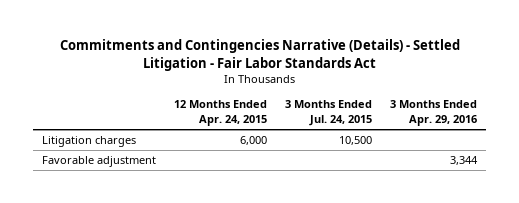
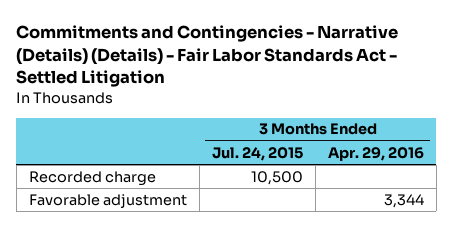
- Commitments and Contingencies Narrative (Details) - Settled Litigation - Fair Labor Standards Act
+ Commitments and Contingencies - Narrative (Details) (Details) - Fair Labor Standards Act - Settled Litigation
- | 12 Months Ended Apr. 24, 2015 | 3 Months Ended Jul. 24, 2015 | 3 Months Ended Apr. 29, 2016
+ | 3 Months Ended Jul. 24, 2015 | 3 Months Ended Apr. 29, 2016
- Litigation charges | 6,000 | 10,500 |
+ Recorded charge | 10,500 |

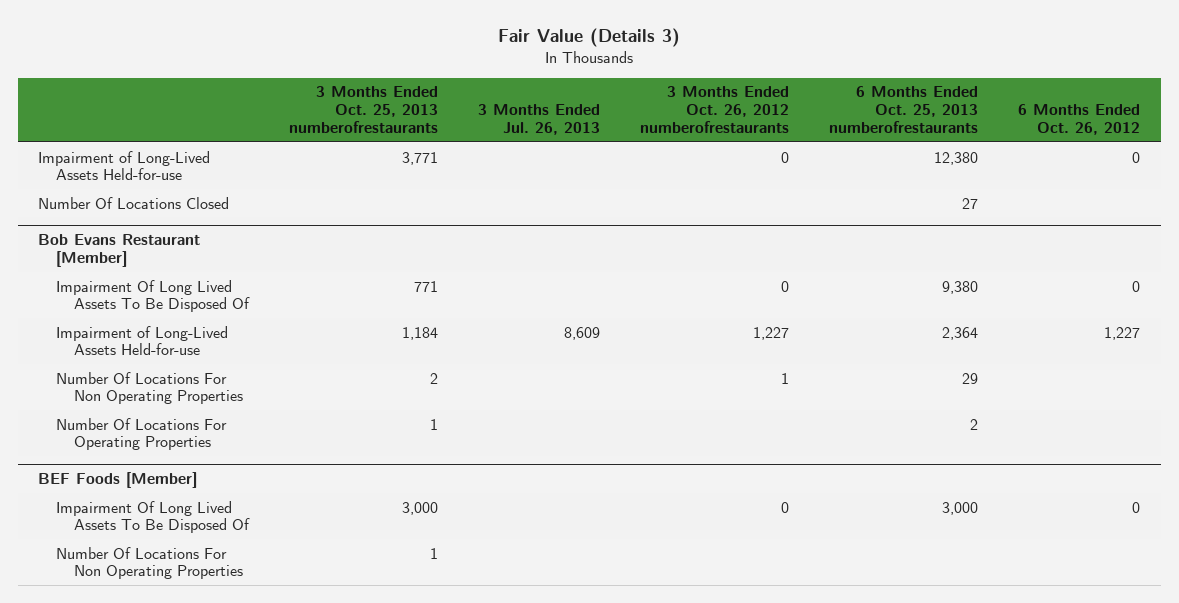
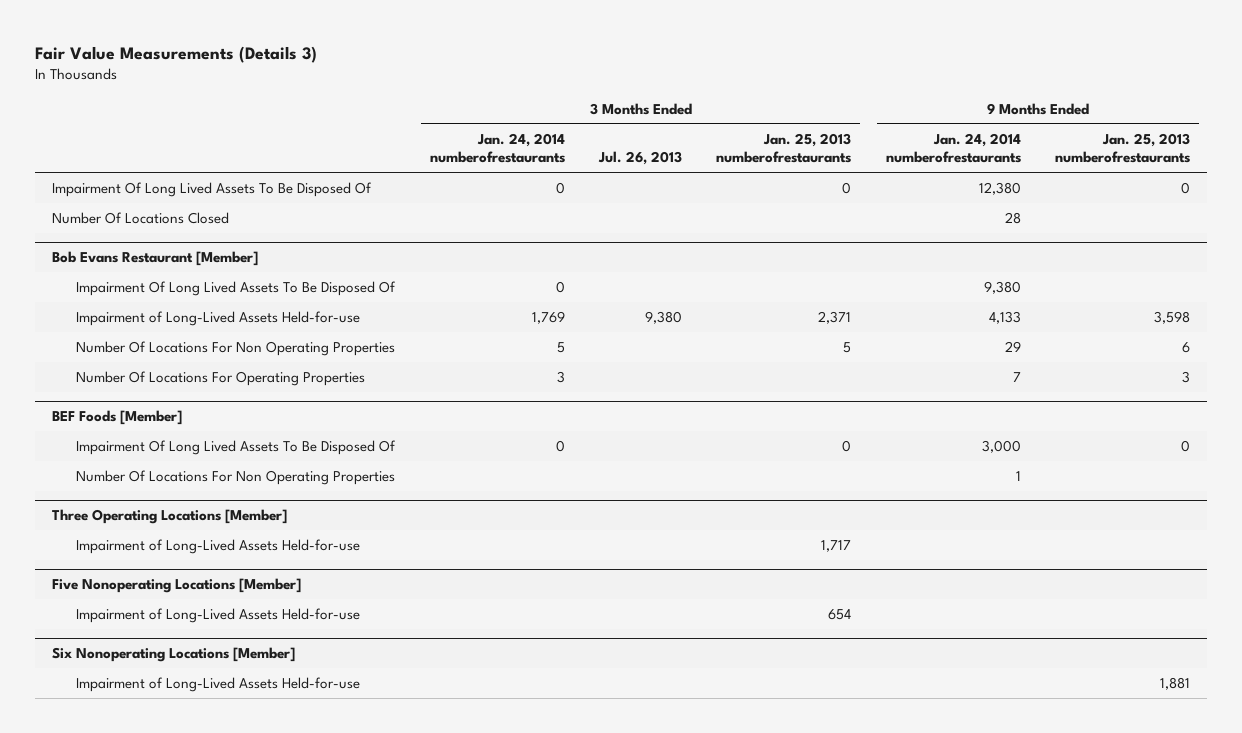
- Fair Value (Details 3)
+ Fair Value Measurements (Details 3)
- | 3 Months Ended Oct. 25, 2013 numberofrestaurants | 3 Months Ended Jul. 26, 2013 | 3 Months Ended Oct. 26, 2012 numberofrestaurants | 6 Months Ended Oct. 25, 2013 numberofrestaurants | 6 Months Ended Oct. 26, 2012
+ | 3 Months Ended Jan. 24, 2014 numberofrestaurants | 3 Months Ended Jul. 26, 2013 | 3 Months Ended Jan. 25, 2013 numberofrestaurants | 9 Months Ended Jan. 24, 2014 numberofrestaurants | 9 Months Ended Jan. 25, 2013 numberofrestaurants
- Impairment of Long-Lived Assets Held-for-use | 3,771 | | 0 | 12,380 | 0
+ Impairment Of Long Lived Assets To Be Disposed Of | 0 | | 0 | 12,380 | 0
@ Bob Evans Restaurant [Member]
- Impairment of Long-Lived Assets Held-for-use | 1,184 | 8,609 | 1,227 | 2,364 | 1,227
+ Impairment of Long-Lived Assets Held-for-use | 1,769 | 9,380 | 2,371 | 4,133 | 3,598
+ Three Operating Locations [Member]
+ Impairment of Long-Lived Assets Held-for-use | | | 1,717 | |
+ Five Nonoperating Locations [Member]
+ Impairment of Long-Lived Assets Held-for-use | | | 654 | |
+ Six Nonoperating Locations [Member]
+ Impairment of Long-Lived Assets Held-for-use | | | | | 1,881

